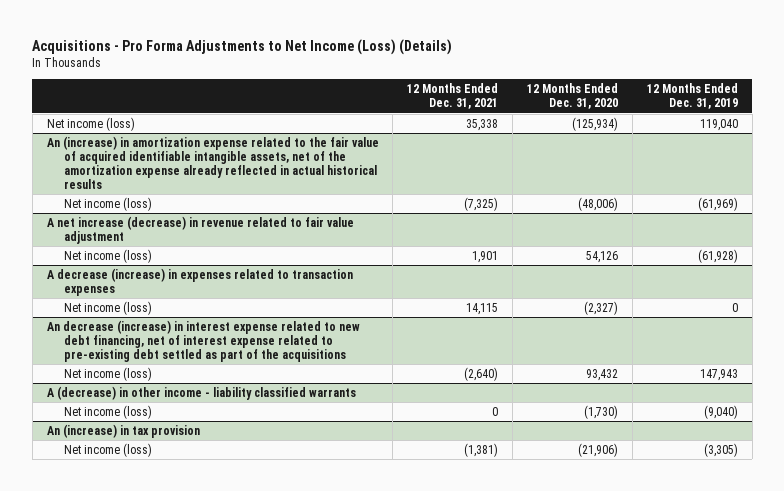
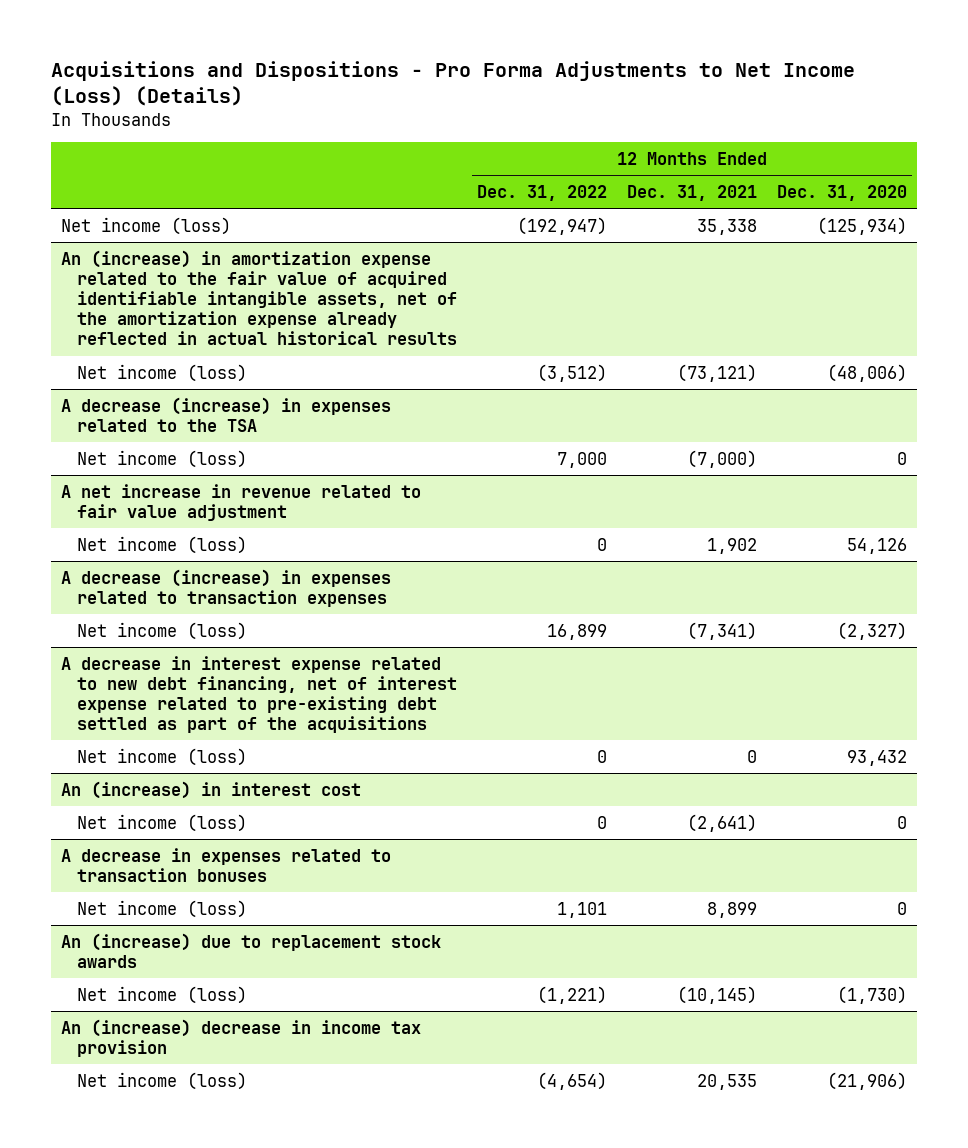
- Acquisitions - Pro Forma Adjustments to Net Income (Loss) (Details)
+ Acquisitions and Dispositions - Pro Forma Adjustments to Net Income (Loss) (Details)
- | 12 Months Ended Dec. 31, 2021 | 12 Months Ended Dec. 31, 2020 | 12 Months Ended Dec. 31, 2019
+ | 12 Months Ended Dec. 31, 2022 | 12 Months Ended Dec. 31, 2021 | 12 Months Ended Dec. 31, 2020
@ An (increase) in amortization expense related to the fair value of acquired identifiable intangible assets, net of the amortization expense already reflected in actual historical results
- Net income (loss) | (7,325) | (48,006) | (61,969)
- A net increase (decrease) in revenue related to fair value adjustment
- Net income (loss) | 1,901 | 54,126 | (61,928)
@ An (increase) in amortization expense related to the fair value of acquired identifiable intangible assets, net of the amortization expense already reflected in actual historical results
+ Net income (loss) | (3,512) | (73,121) | (48,006)
+ A decrease (increase) in expenses related to the TSA
+ Net income (loss) | 7,000 | (7,000) | 0
+ A net increase in revenue related to fair value adjustment
+ Net income (loss) | 0 | 1,902 | 54,126
@ A decrease (increase) in expenses related to transaction expenses
- Net income (loss) | 14,115 | (2,327) | 0
- An decrease (increase) in interest expense related to new debt financing, net of interest expense related to pre-existing debt settled as part of the acquisitions
- Net income (loss) | (2,640) | 93,432 | 147,943
- A (decrease) in other income - liability classified warrants
- Net income (loss) | 0 | (1,730) | (9,040)
- An (increase) in tax provision
- Net income (loss) | (1,381) | (21,906) | (3,305)
@ A decrease (increase) in expenses related to transaction expenses
+ Net income (loss) | 16,899 | (7,341) | (2,327)
+ A decrease in interest expense related to new debt financing, net of interest expense related to pre-existing debt settled as part of the acquisitions
+ Net income (loss) | 0 | 0 | 93,432
+ An (increase) in interest cost
+ Net income (loss) | 0 | (2,641) | 0
+ A decrease in expenses related to transaction bonuses
+ Net income (loss) | 1,101 | 8,899 | 0
+ An (increase) due to replacement stock awards
+ Net income (loss) | (1,221) | (10,145) | (1,730)
+ An (increase) decrease in income tax provision
+ Net income (loss) | (4,654) | 20,535 | (21,906)

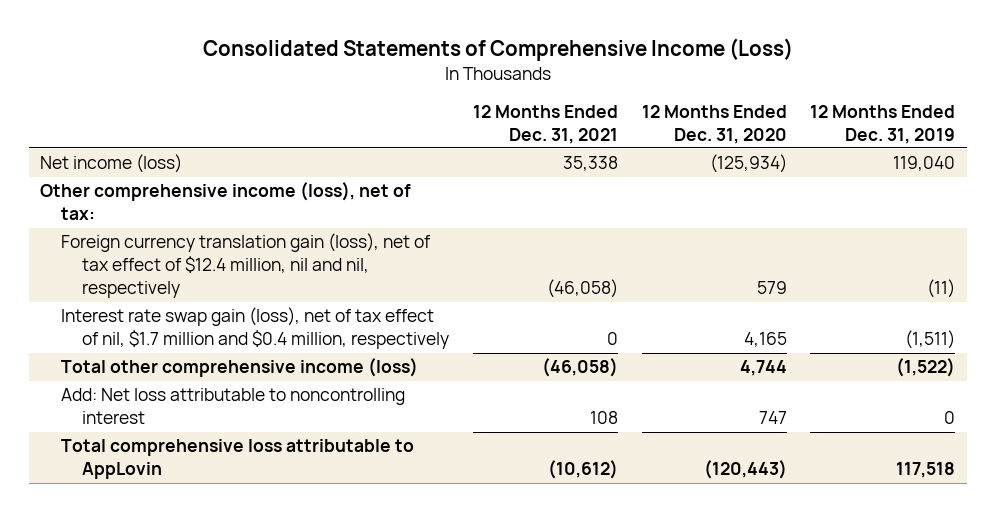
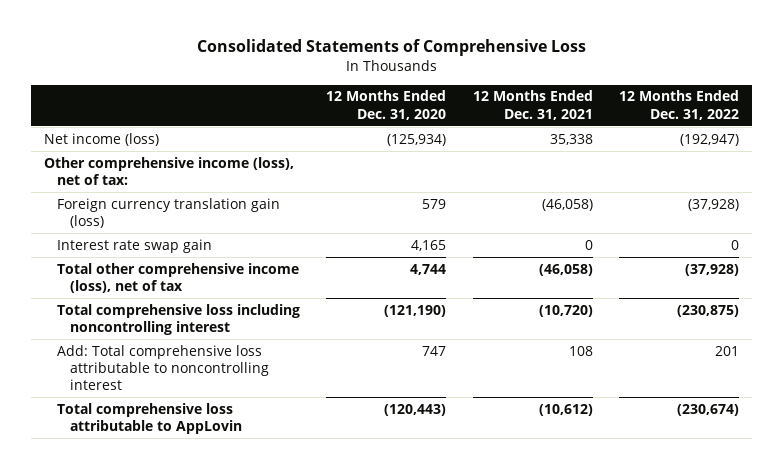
- Consolidated Statements of Comprehensive Income (Loss)
+ Consolidated Statements of Comprehensive Loss
- | 12 Months Ended Dec. 31, 2021 | 12 Months Ended Dec. 31, 2020 | 12 Months Ended Dec. 31, 2019
+ | 12 Months Ended Dec. 31, 2020 | 12 Months Ended Dec. 31, 2021 | 12 Months Ended Dec. 31, 2022
- Foreign currency translation gain (loss), net of tax effect of $12.4 million, nil and nil, respectively | (46,058) | 579 | (11)
- Interest rate swap gain (loss), net of tax effect of nil, $1.7 million and $0.4 million, respectively | 0 | 4,165 | (1,511)
- Total other comprehensive income (loss) | (46,058) | 4,744 | (1,522)
- Add: Net loss attributable to noncontrolling interest | 108 | 747 | 0
+ Foreign currency translation gain (loss) | 579 | (46,058) | (37,928)
+ Interest rate swap gain | 4,165 | 0 | 0
+ Total other comprehensive income (loss), net of tax | 4,744 | (46,058) | (37,928)
+ Total comprehensive loss including noncontrolling interest | (121,190) | (10,720) | (230,875)
+ Add: Total comprehensive loss attributable to noncontrolling interest | 747 | 108 | 201

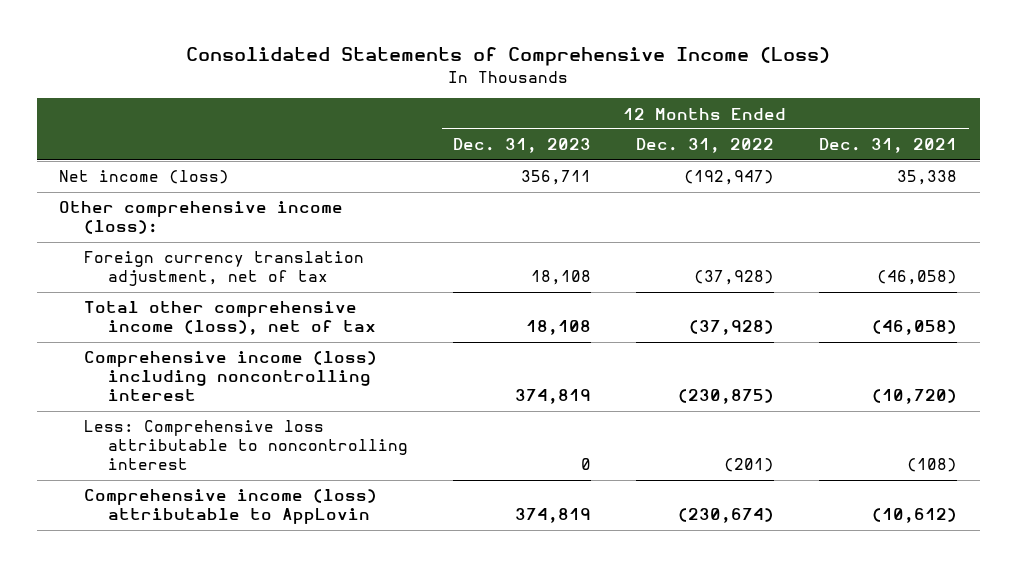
- Consolidated Statements of Comprehensive Loss
+ Consolidated Statements of Comprehensive Income (Loss)
- | 12 Months Ended Dec. 31, 2020 | 12 Months Ended Dec. 31, 2021 | 12 Months Ended Dec. 31, 2022
+ | 12 Months Ended Dec. 31, 2023 | 12 Months Ended Dec. 31, 2022 | 12 Months Ended Dec. 31, 2021
- Other comprehensive income (loss), net of tax:
- Foreign currency translation gain (loss) | 579 | (46,058) | (37,928)
- Interest rate swap gain | 4,165 | 0 | 0
+ Other comprehensive income (loss):
+ Foreign currency translation adjustment, net of tax | 18,108 | (37,928) | (46,058)
- Total comprehensive loss including noncontrolling interest | (121,190) | (10,720) | (230,875)
- Add: Total comprehensive loss attributable to noncontrolling interest | 747 | 108 | 201
- Total comprehensive loss attributable to AppLovin | (120,443) | (10,612) | (230,674)
+ Comprehensive income (loss) including noncontrolling interest | 374,819 | (230,875) | (10,720)
+ Less: Comprehensive loss attributable to noncontrolling interest | 0 | (201) | (108)
+ Comprehensive income (loss) attributable to AppLovin | 374,819 | (230,674) | (10,612)

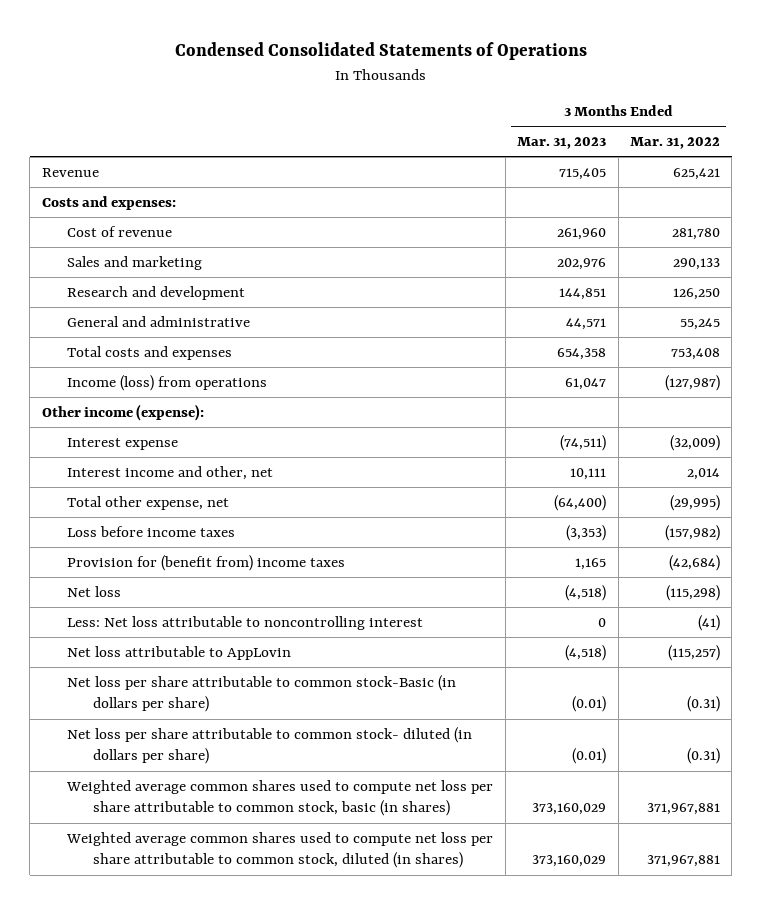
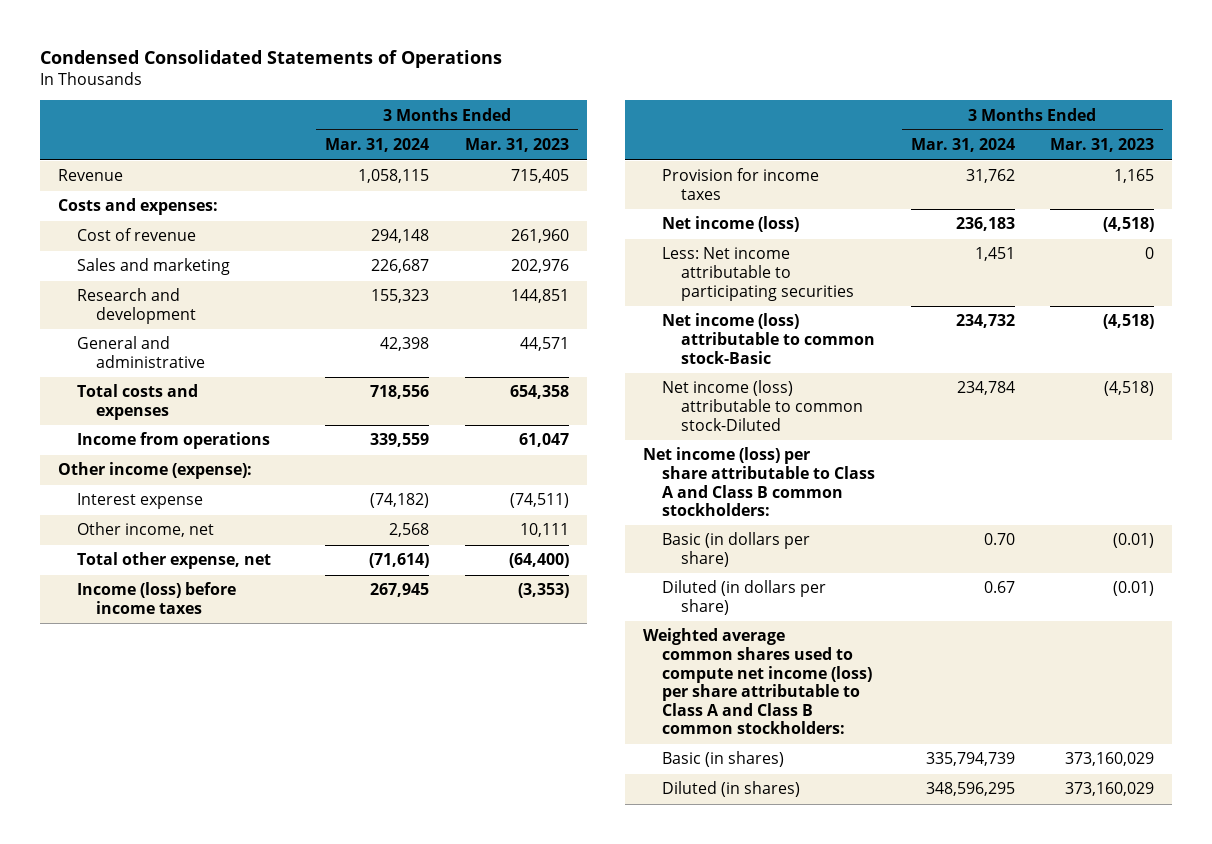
- | 3 Months Ended Mar. 31, 2023 | 3 Months Ended Mar. 31, 2022
+ | 3 Months Ended Mar. 31, 2024 | 3 Months Ended Mar. 31, 2023
- Income (loss) from operations | 61,047 | (127,987)
+ Income from operations | 339,559 | 61,047
- Interest income and other, net | 10,111 | 2,014
+ Other income, net | 2,568 | 10,111
- Loss before income taxes | (3,353) | (157,982)
- Provision for (benefit from) income taxes | 1,165 | (42,684)
- Net loss | (4,518) | (115,298)
- Less: Net loss attributable to noncontrolling interest | 0 | (41)
- Net loss attributable to AppLovin | (4,518) | (115,257)
- Net loss per share attributable to common stock-Basic (in dollars per share) | (0.01) | (0.31)
- Net loss per share attributable to common stock- diluted (in dollars per share) | (0.01) | (0.31)
- Weighted average common shares used to compute net loss per share attributable to common stock, basic (in shares) | 373,160,029 | 371,967,881
- Weighted average common shares used to compute net loss per share attributable to common stock, diluted (in shares) | 373,160,029 | 371,967,881
+ Income (loss) before income taxes | 267,945 | (3,353)
+ Provision for income taxes | 31,762 | 1,165
+ Net income (loss) | 236,183 | (4,518)
+ Less: Net income attributable to participating securities | 1,451 | 0
+ Net income (loss) attributable to common stock-Basic | 234,732 | (4,518)
+ Net income (loss) attributable to common stock-Diluted | 234,784 | (4,518)
+ Net income (loss) per share attributable to Class A and Class B common stockholders:
+ Basic (in dollars per share) | 0.70 | (0.01)
+ Diluted (in dollars per share) | 0.67 | (0.01)
+ Weighted average common shares used to compute net income (loss) per share attributable to Class A and Class B common stockholders:
+ Basic (in shares) | 335,794,739 | 373,160,029
+ Diluted (in shares) | 348,596,295 | 373,160,029

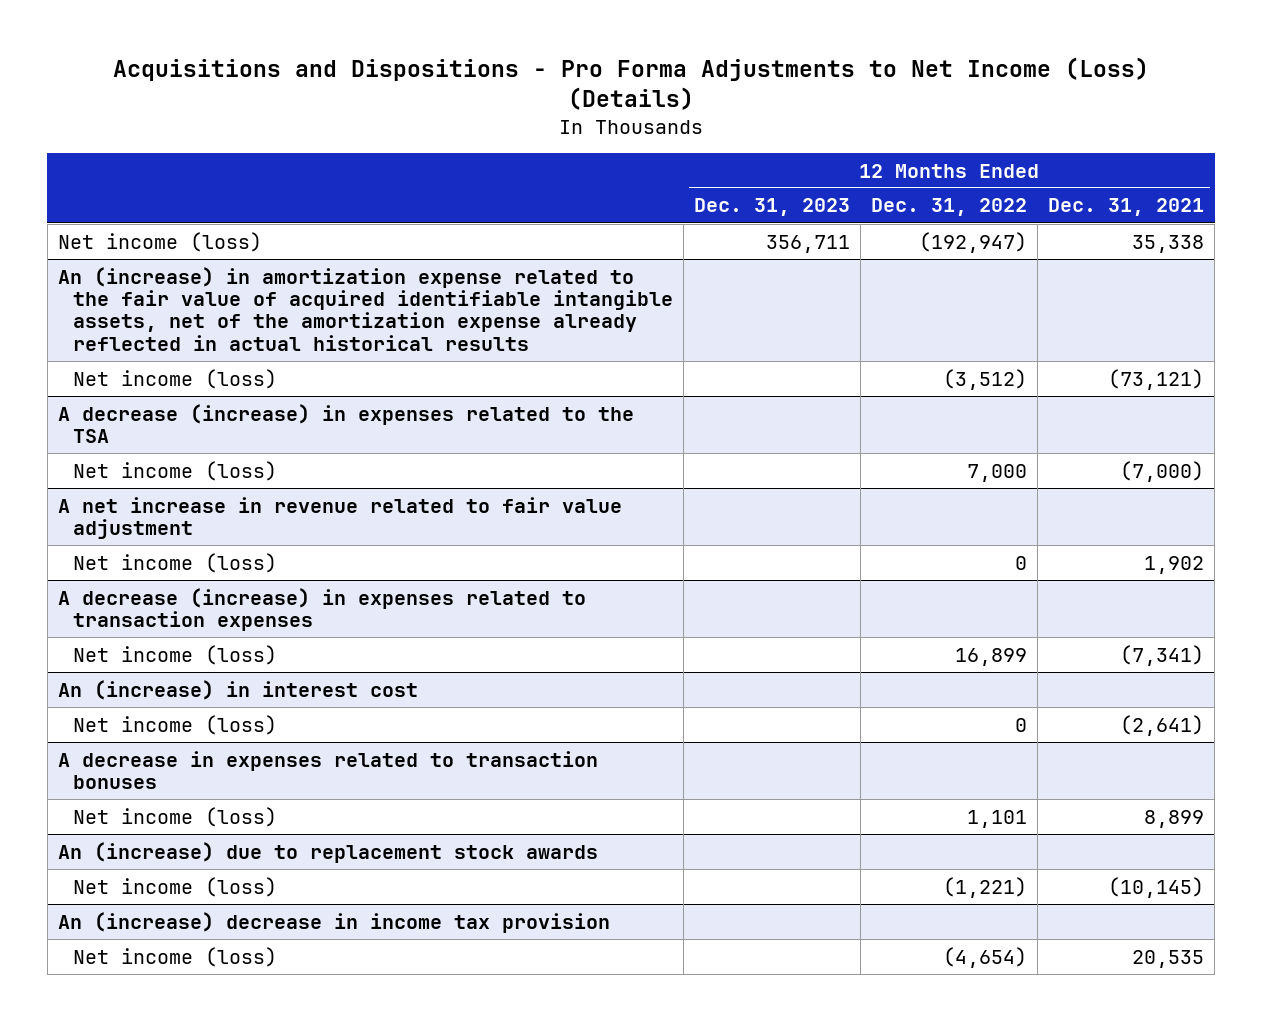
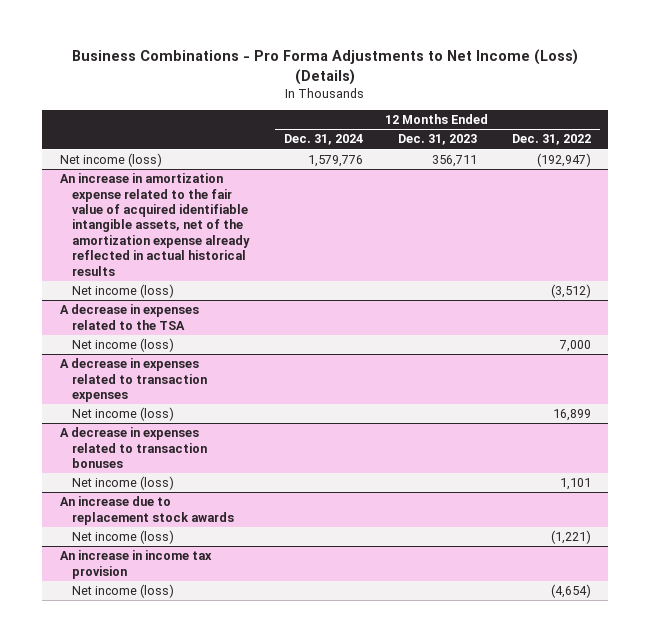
- Acquisitions and Dispositions - Pro Forma Adjustments to Net Income (Loss) (Details)
+ Business Combinations - Pro Forma Adjustments to Net Income (Loss) (Details)
- | 12 Months Ended Dec. 31, 2023 | 12 Months Ended Dec. 31, 2022 | 12 Months Ended Dec. 31, 2021
+ | 12 Months Ended Dec. 31, 2024 | 12 Months Ended Dec. 31, 2023 | 12 Months Ended Dec. 31, 2022
- An (increase) in amortization expense related to the fair value of acquired identifiable intangible assets, net of the amortization expense already reflected in actual historical results
+ An increase in amortization expense related to the fair value of acquired identifiable intangible assets, net of the amortization expense already reflected in actual historical results
- A decrease (increase) in expenses related to the TSA
+ A decrease in expenses related to the TSA
- A net increase in revenue related to fair value adjustment
- Net income (loss) | | 0 | 1,902
- A decrease (increase) in expenses related to transaction expenses
+ A decrease in expenses related to transaction expenses
- An (increase) in interest cost
- Net income (loss) | | 0 | (2,641)
- An (increase) due to replacement stock awards
+ An increase due to replacement stock awards
- An (increase) decrease in income tax provision
+ An increase in income tax provision

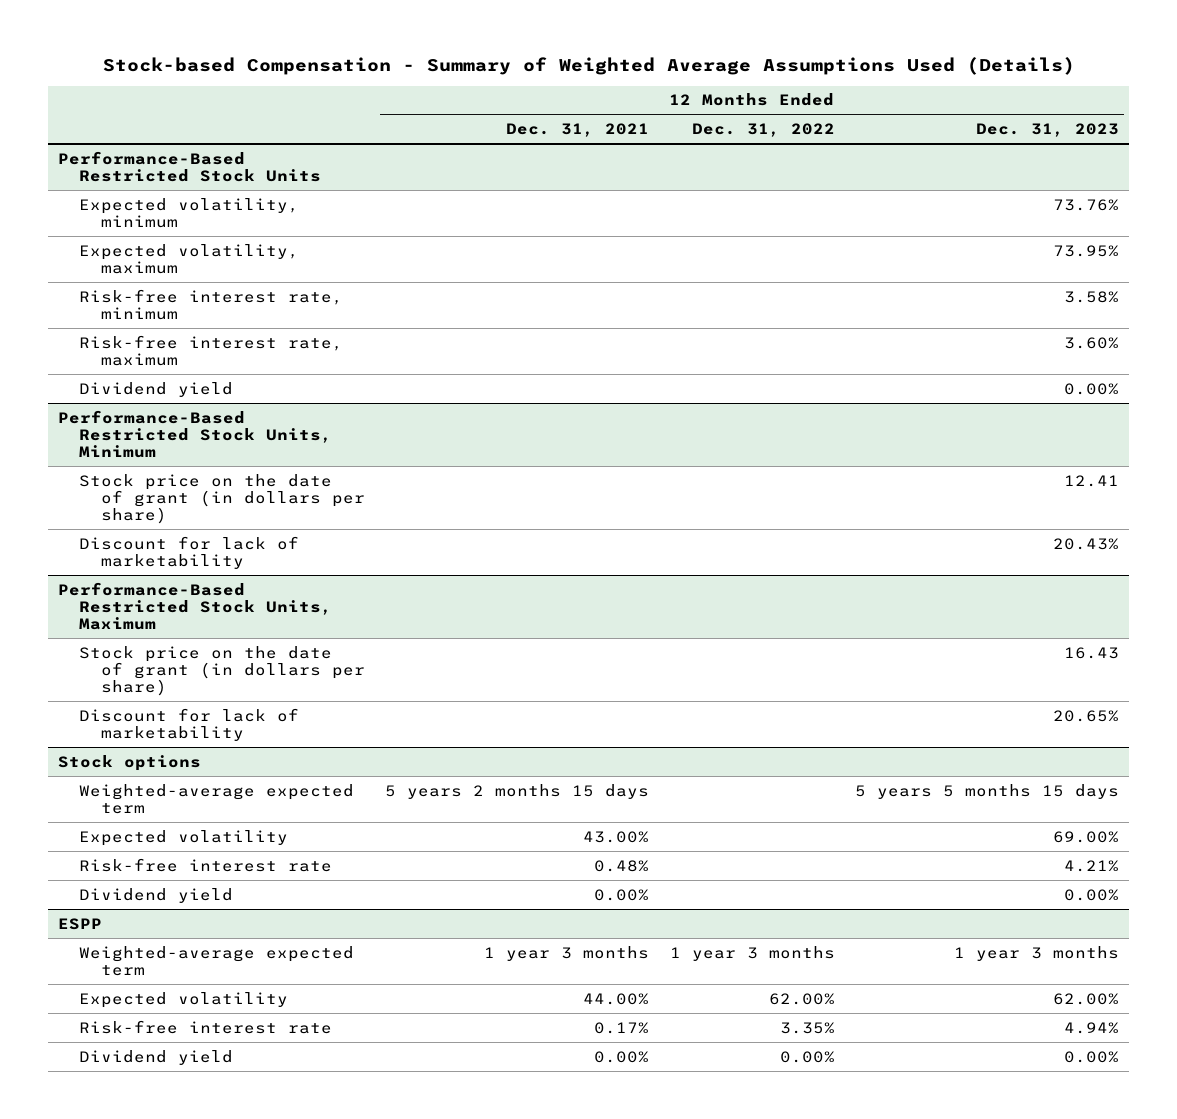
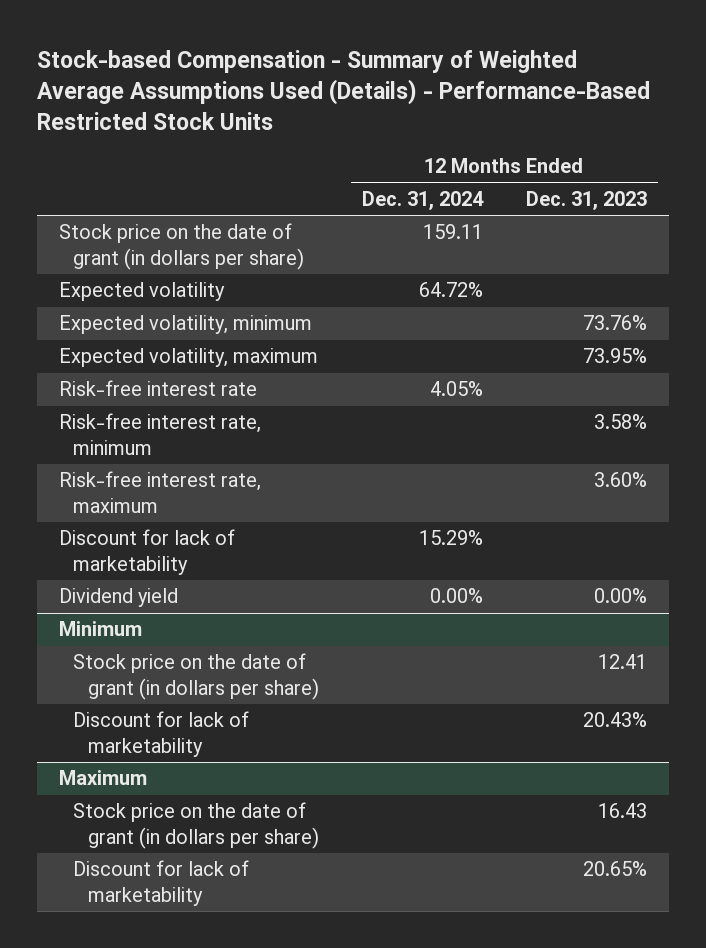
- Stock-based Compensation - Summary of Weighted Average Assumptions Used (Details)
+ Stock-based Compensation - Summary of Weighted Average Assumptions Used (Details) - Performance-Based Restricted Stock Units
- | 12 Months Ended Dec. 31, 2021 | 12 Months Ended Dec. 31, 2022 | 12 Months Ended Dec. 31, 2023
+ | 12 Months Ended Dec. 31, 2024 | 12 Months Ended Dec. 31, 2023
- Performance-Based Restricted Stock Units
+ Stock price on the date of grant (in dollars per share) | 159.11 |
+ Expected volatility | 64.72% |
+ Risk-free interest rate | 4.05% |
+ Discount for lack of marketability | 15.29% |
- Performance-Based Restricted Stock Units, Minimum
+ Minimum
- Performance-Based Restricted Stock Units, Maximum
+ Maximum
- Stock options
- Weighted-average expected term | 5 years 2 months 15 days | | 5 years 5 months 15 days
- Expected volatility | 43.00% | | 69.00%
- Risk-free interest rate | 0.48% | | 4.21%
- Dividend yield | 0.00% | | 0.00%
- ESPP
- Weighted-average expected term | 1 year 3 months | 1 year 3 months | 1 year 3 months
- Expected volatility | 44.00% | 62.00% | 62.00%
- Risk-free interest rate | 0.17% | 3.35% | 4.94%
- Dividend yield | 0.00% | 0.00% | 0.00%

